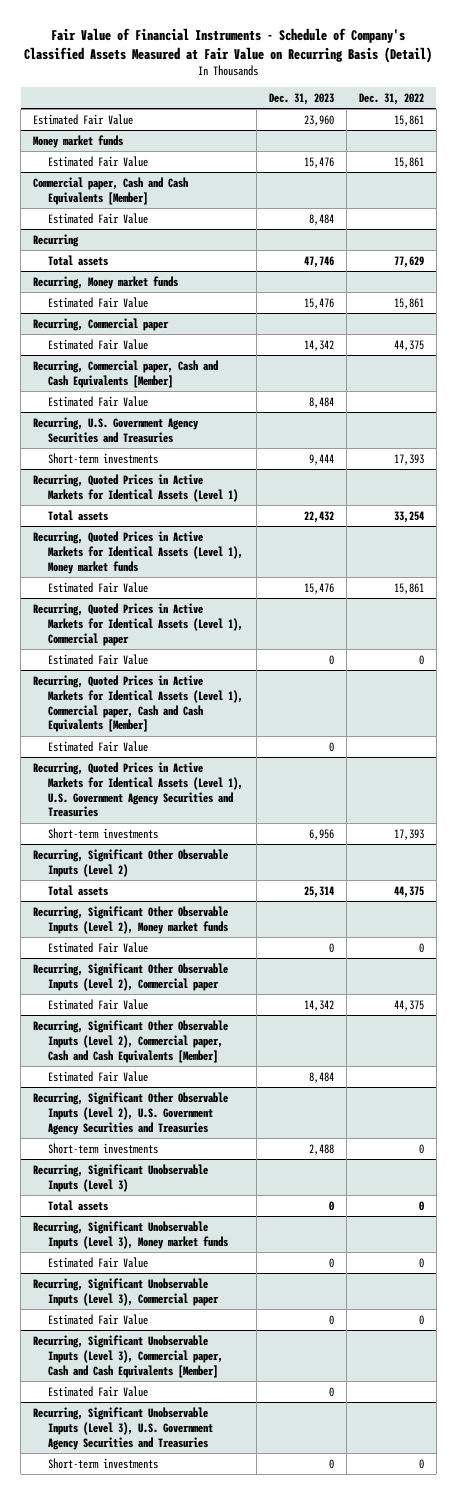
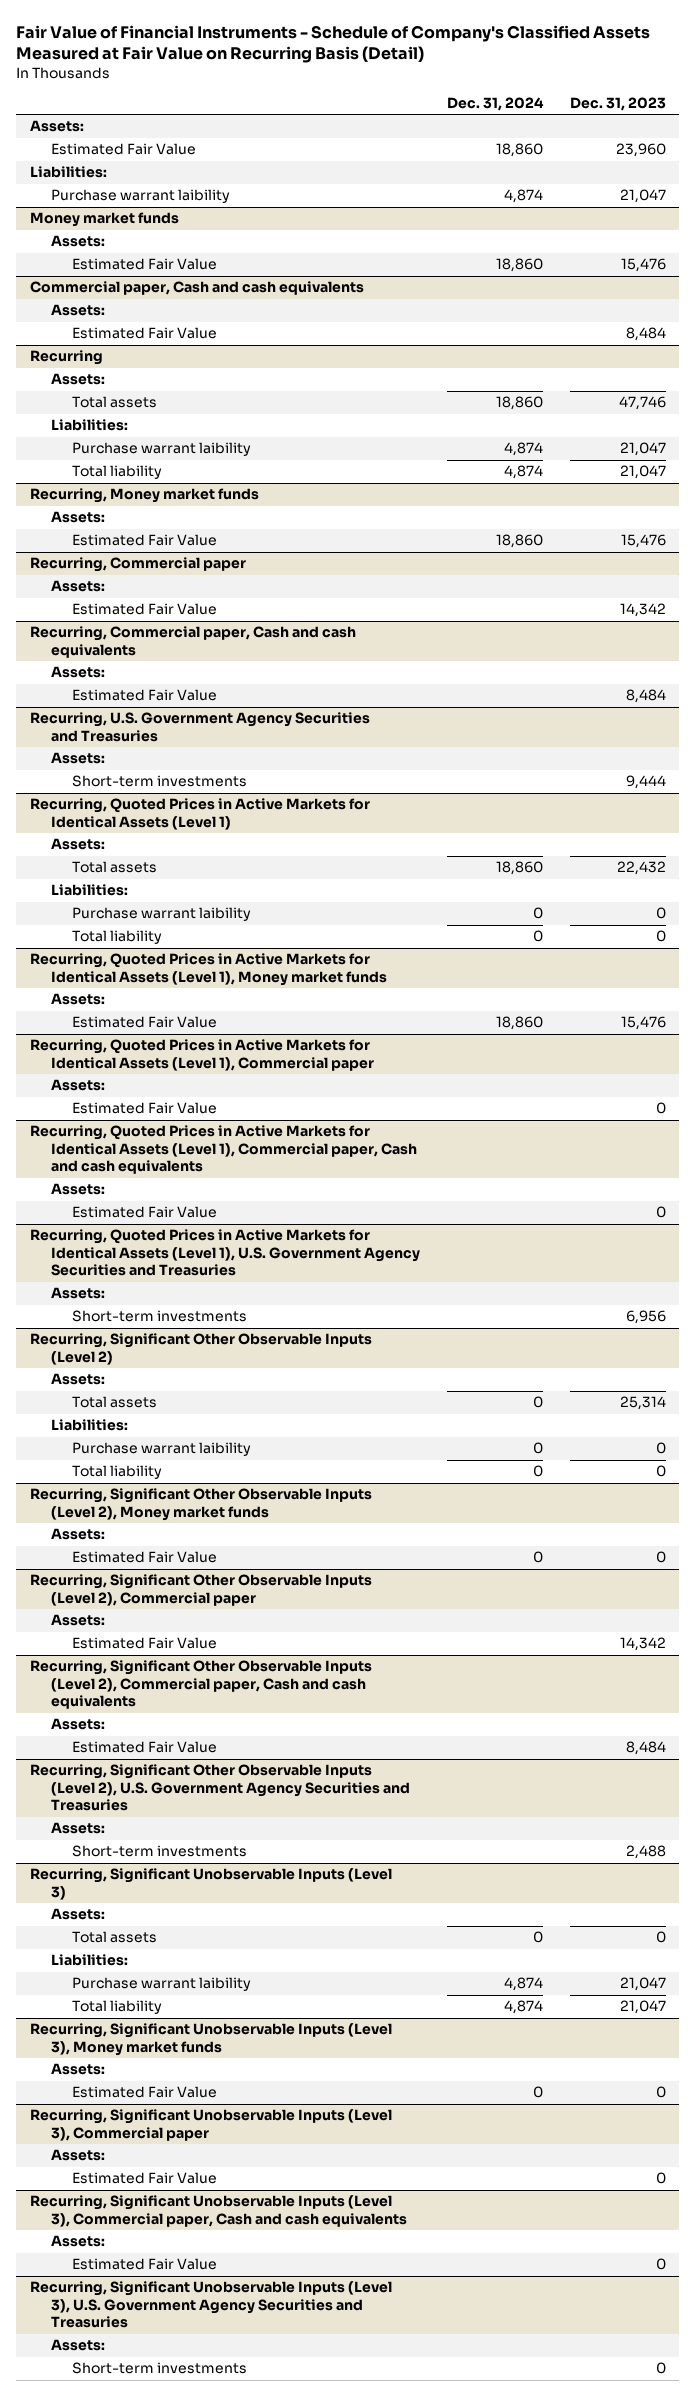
- | Dec. 31, 2023 | Dec. 31, 2022
+ | Dec. 31, 2024 | Dec. 31, 2023
+ Assets:
+ Liabilities:
+ Purchase warrant laibility | 4,874 | 21,047
@ Money market funds
+ Assets:
- Commercial paper, Cash and Cash Equivalents [Member]
+ Commercial paper, Cash and cash equivalents
+ Assets:
@ Recurring
+ Assets:
+ Liabilities:
+ Purchase warrant laibility | 4,874 | 21,047
+ Total liability | 4,874 | 21,047
@ Recurring, Money market funds
+ Assets:
@ Recurring, Commercial paper
+ Assets:
- Recurring, Commercial paper, Cash and Cash Equivalents [Member]
+ Recurring, Commercial paper, Cash and cash equivalents
+ Assets:
@ Recurring, U.S. Government Agency Securities and Treasuries
+ Assets:
@ Recurring, Quoted Prices in Active Markets for Identical Assets (Level 1)
+ Assets:
+ Liabilities:
+ Purchase warrant laibility | 0 | 0
+ Total liability | 0 | 0
@ Recurring, Quoted Prices in Active Markets for Identical Assets (Level 1), Money market funds
+ Assets:
@ Recurring, Quoted Prices in Active Markets for Identical Assets (Level 1), Commercial paper
+ Assets:
- Recurring, Quoted Prices in Active Markets for Identical Assets (Level 1), Commercial paper, Cash and Cash Equivalents [Member]
+ Recurring, Quoted Prices in Active Markets for Identical Assets (Level 1), Commercial paper, Cash and cash equivalents
+ Assets:
@ Recurring, Quoted Prices in Active Markets for Identical Assets (Level 1), U.S. Government Agency Securities and Treasuries
+ Assets:
@ Recurring, Significant Other Observable Inputs (Level 2)
+ Assets:
+ Liabilities:
+ Purchase warrant laibility | 0 | 0
+ Total liability | 0 | 0
@ Recurring, Significant Other Observable Inputs (Level 2), Money market funds
+ Assets:
@ Recurring, Significant Other Observable Inputs (Level 2), Commercial paper
+ Assets:
- Recurring, Significant Other Observable Inputs (Level 2), Commercial paper, Cash and Cash Equivalents [Member]
+ Recurring, Significant Other Observable Inputs (Level 2), Commercial paper, Cash and cash equivalents
+ Assets:
@ Recurring, Significant Other Observable Inputs (Level 2), U.S. Government Agency Securities and Treasuries
+ Assets:
@ Recurring, Significant Unobservable Inputs (Level 3)
+ Assets:
+ Liabilities:
+ Purchase warrant laibility | 4,874 | 21,047
+ Total liability | 4,874 | 21,047
@ Recurring, Significant Unobservable Inputs (Level 3), Money market funds
+ Assets:
@ Recurring, Significant Unobservable Inputs (Level 3), Commercial paper
+ Assets:
- Recurring, Significant Unobservable Inputs (Level 3), Commercial paper, Cash and Cash Equivalents [Member]
+ Recurring, Significant Unobservable Inputs (Level 3), Commercial paper, Cash and cash equivalents
+ Assets:
@ Recurring, Significant Unobservable Inputs (Level 3), U.S. Government Agency Securities and Treasuries
+ Assets:

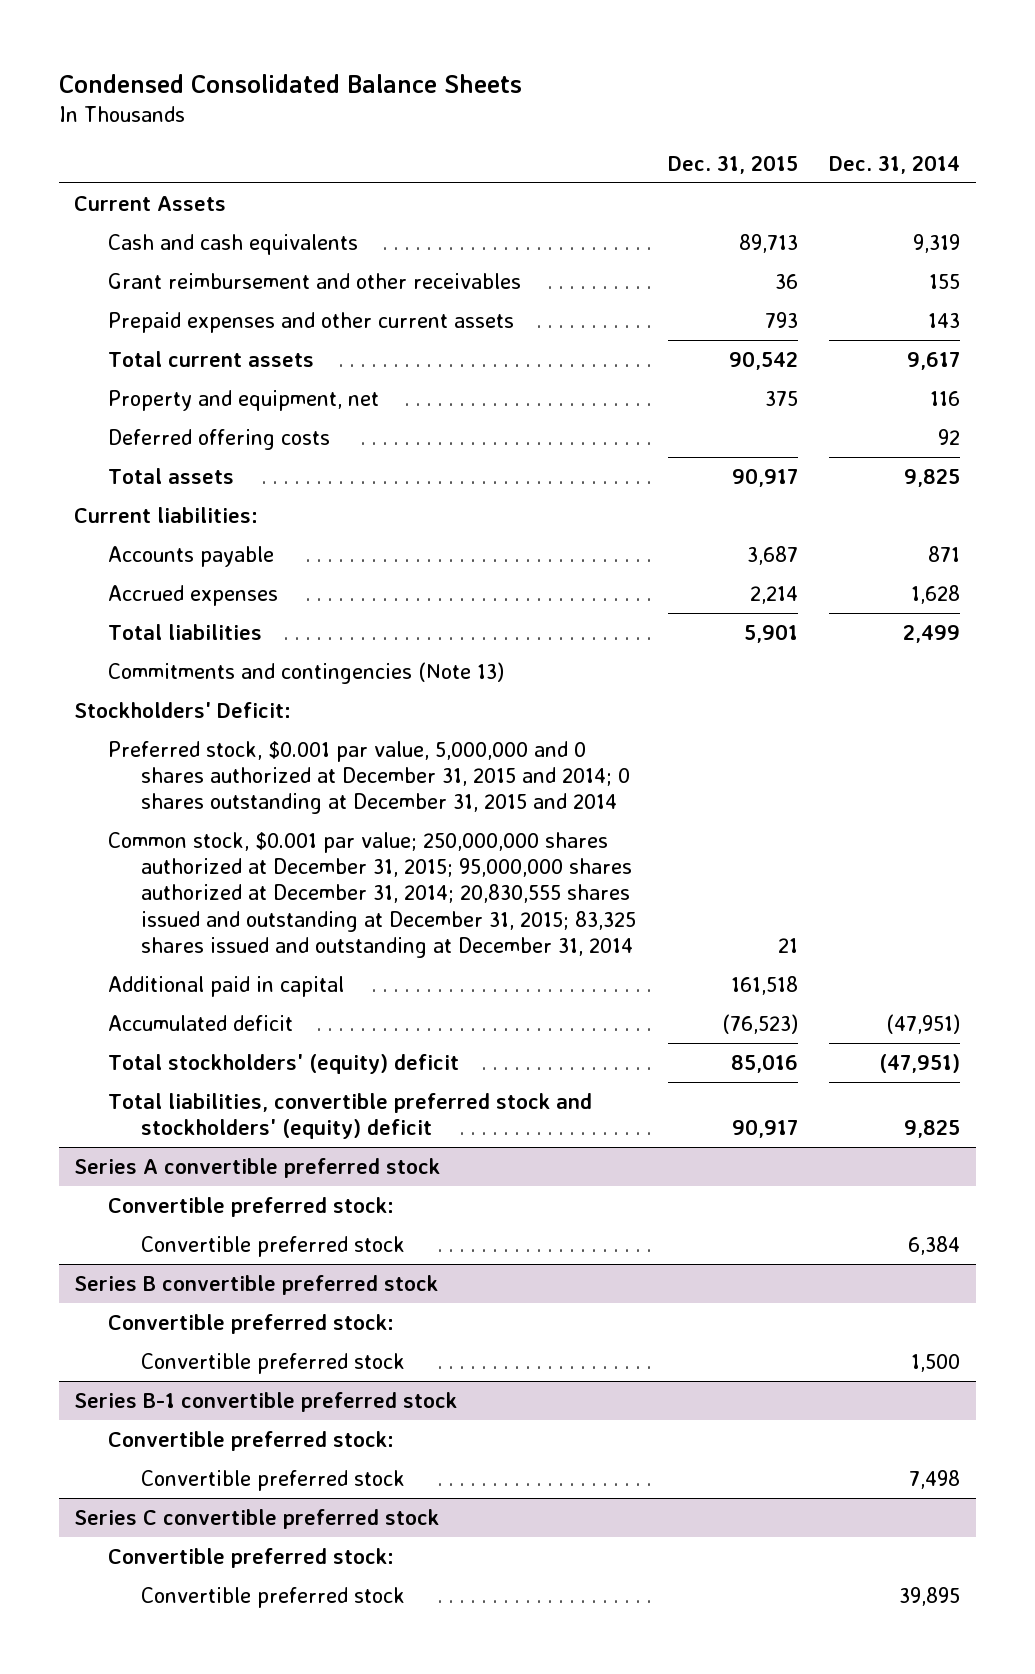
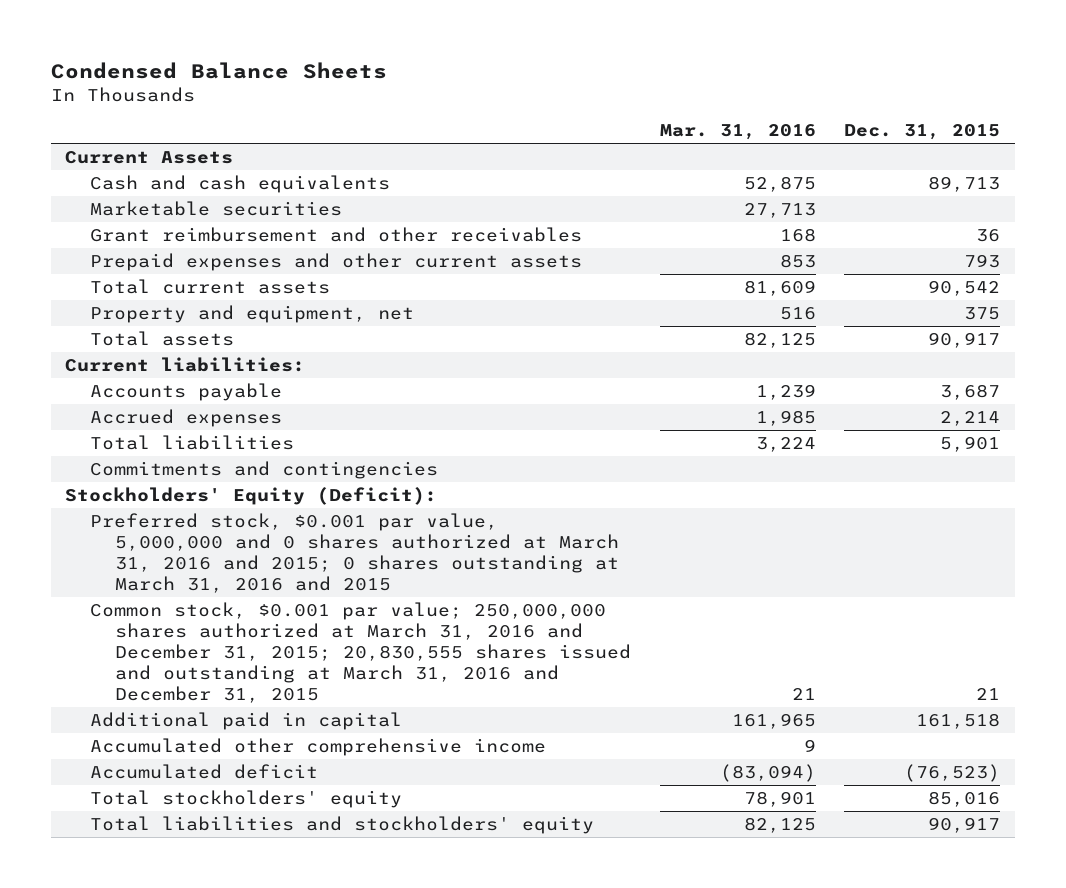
- Condensed Consolidated Balance Sheets
+ Condensed Balance Sheets
- | Dec. 31, 2015 | Dec. 31, 2014
+ | Mar. 31, 2016 | Dec. 31, 2015
+ Marketable securities | 27,713 |
- Deferred offering costs | | 92
- Commitments and contingencies (Note 13)
- Stockholders' Deficit:
- Preferred stock, $0.001 par value, 5,000,000 and 0 shares authorized at December 31, 2015 and 2014; 0 shares outstanding at December 31, 2015 and 2014
- Common stock, $0.001 par value; 250,000,000 shares authorized at December 31, 2015; 95,000,000 shares authorized at December 31, 2014; 20,830,555 shares issued and outstanding at December 31, 2015; 83,325 shares issued and outstanding at December 31, 2014 | 21 |
+ Commitments and contingencies
+ Stockholders' Equity (Deficit):
+ Preferred stock, $0.001 par value, 5,000,000 and 0 shares authorized at March 31, 2016 and 2015; 0 shares outstanding at March 31, 2016 and 2015
+ Common stock, $0.001 par value; 250,000,000 shares authorized at March 31, 2016 and December 31, 2015; 20,830,555 shares issued and outstanding at March 31, 2016 and December 31, 2015 | 21 | 21
+ Accumulated other comprehensive income | 9 |
- Total stockholders' (equity) deficit | 85,016 | (47,951)
- Total liabilities, convertible preferred stock and stockholders' (equity) deficit | 90,917 | 9,825
- Series A convertible preferred stock
- Convertible preferred stock:
- Convertible preferred stock | | 6,384
- Series B convertible preferred stock
- Convertible preferred stock:
- Convertible preferred stock | | 1,500
- Series B-1 convertible preferred stock
- Convertible preferred stock:
- Convertible preferred stock | | 7,498
- Series C convertible preferred stock
- Convertible preferred stock:
- Convertible preferred stock | | 39,895
+ Total stockholders' equity | 78,901 | 85,016
+ Total liabilities and stockholders' equity | 82,125 | 90,917

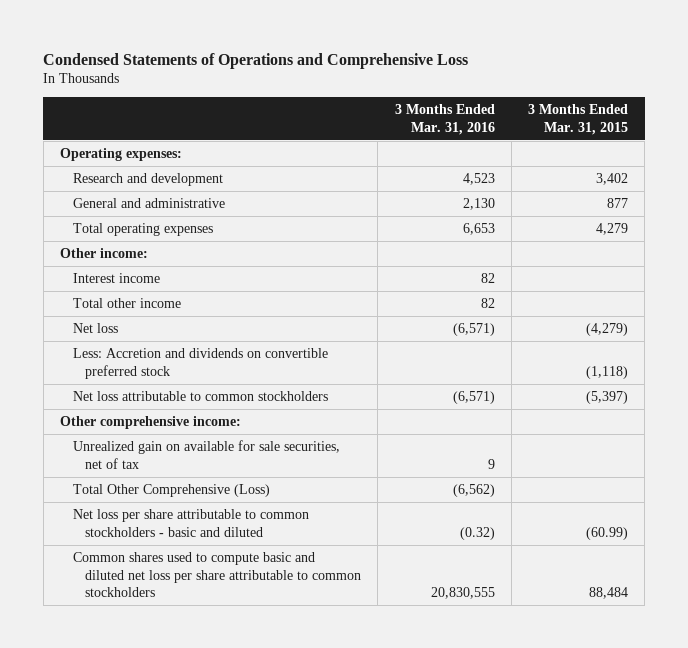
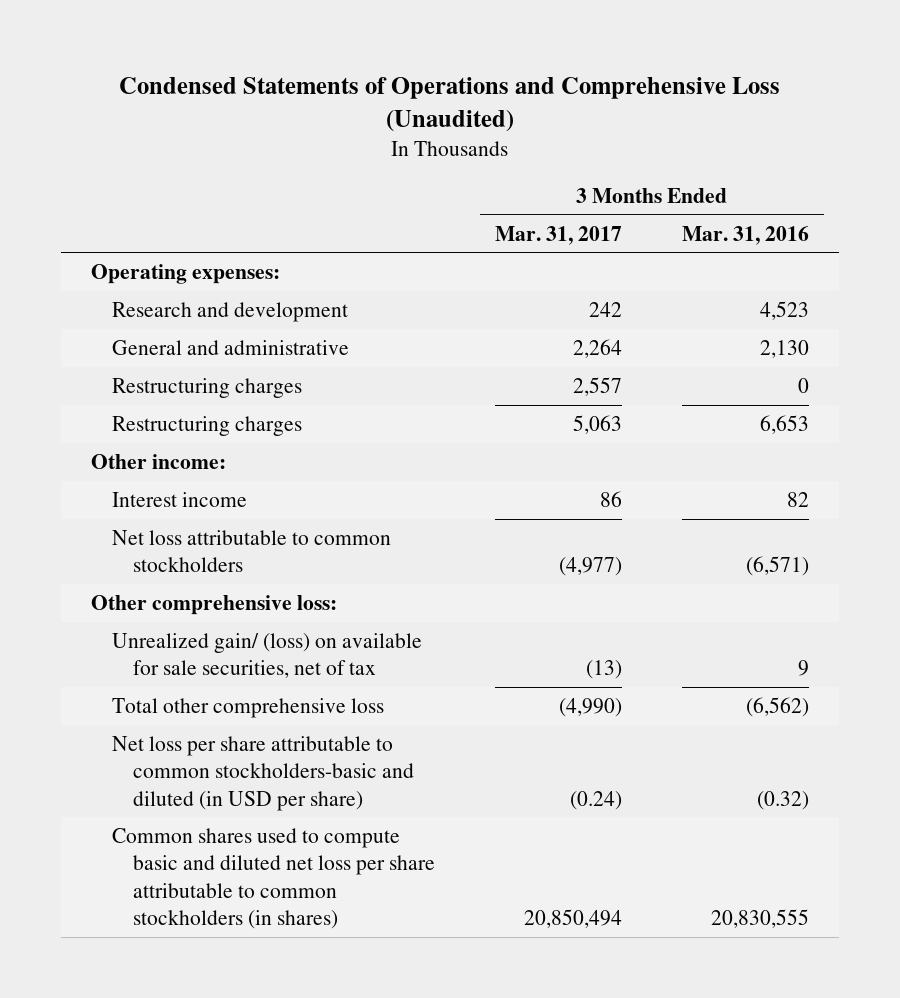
- Condensed Statements of Operations and Comprehensive Loss
+ Condensed Statements of Operations and Comprehensive Loss (Unaudited)
- | 3 Months Ended Mar. 31, 2016 | 3 Months Ended Mar. 31, 2015
+ | 3 Months Ended Mar. 31, 2017 | 3 Months Ended Mar. 31, 2016
- Total operating expenses | 6,653 | 4,279
+ Restructuring charges | 2,557 | 0
+ Restructuring charges | 5,063 | 6,653
- Total other income | 82 |
- Net loss | (6,571) | (4,279)
- Less: Accretion and dividends on convertible preferred stock | | (1,118)
- Other comprehensive income:
- Unrealized gain on available for sale securities, net of tax | 9 |
- Total Other Comprehensive (Loss) | (6,562) |
- Net loss per share attributable to common stockholders - basic and diluted | (0.32) | (60.99)
- Common shares used to compute basic and diluted net loss per share attributable to common stockholders | 20,830,555 | 88,484
+ Other comprehensive loss:
+ Unrealized gain/ (loss) on available for sale securities, net of tax | (13) | 9
+ Total other comprehensive loss | (4,990) | (6,562)
+ Net loss per share attributable to common stockholders-basic and diluted (in USD per share) | (0.24) | (0.32)
+ Common shares used to compute basic and diluted net loss per share attributable to common stockholders (in shares) | 20,850,494 | 20,830,555

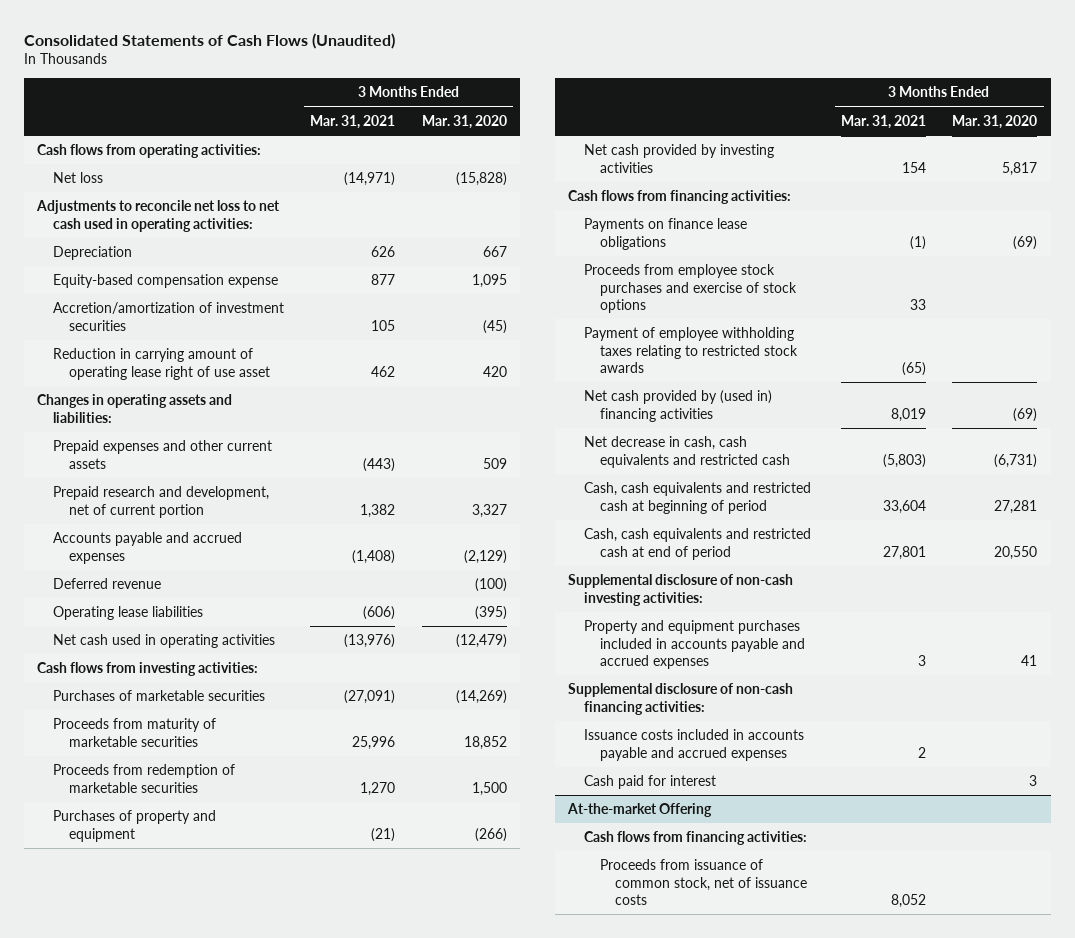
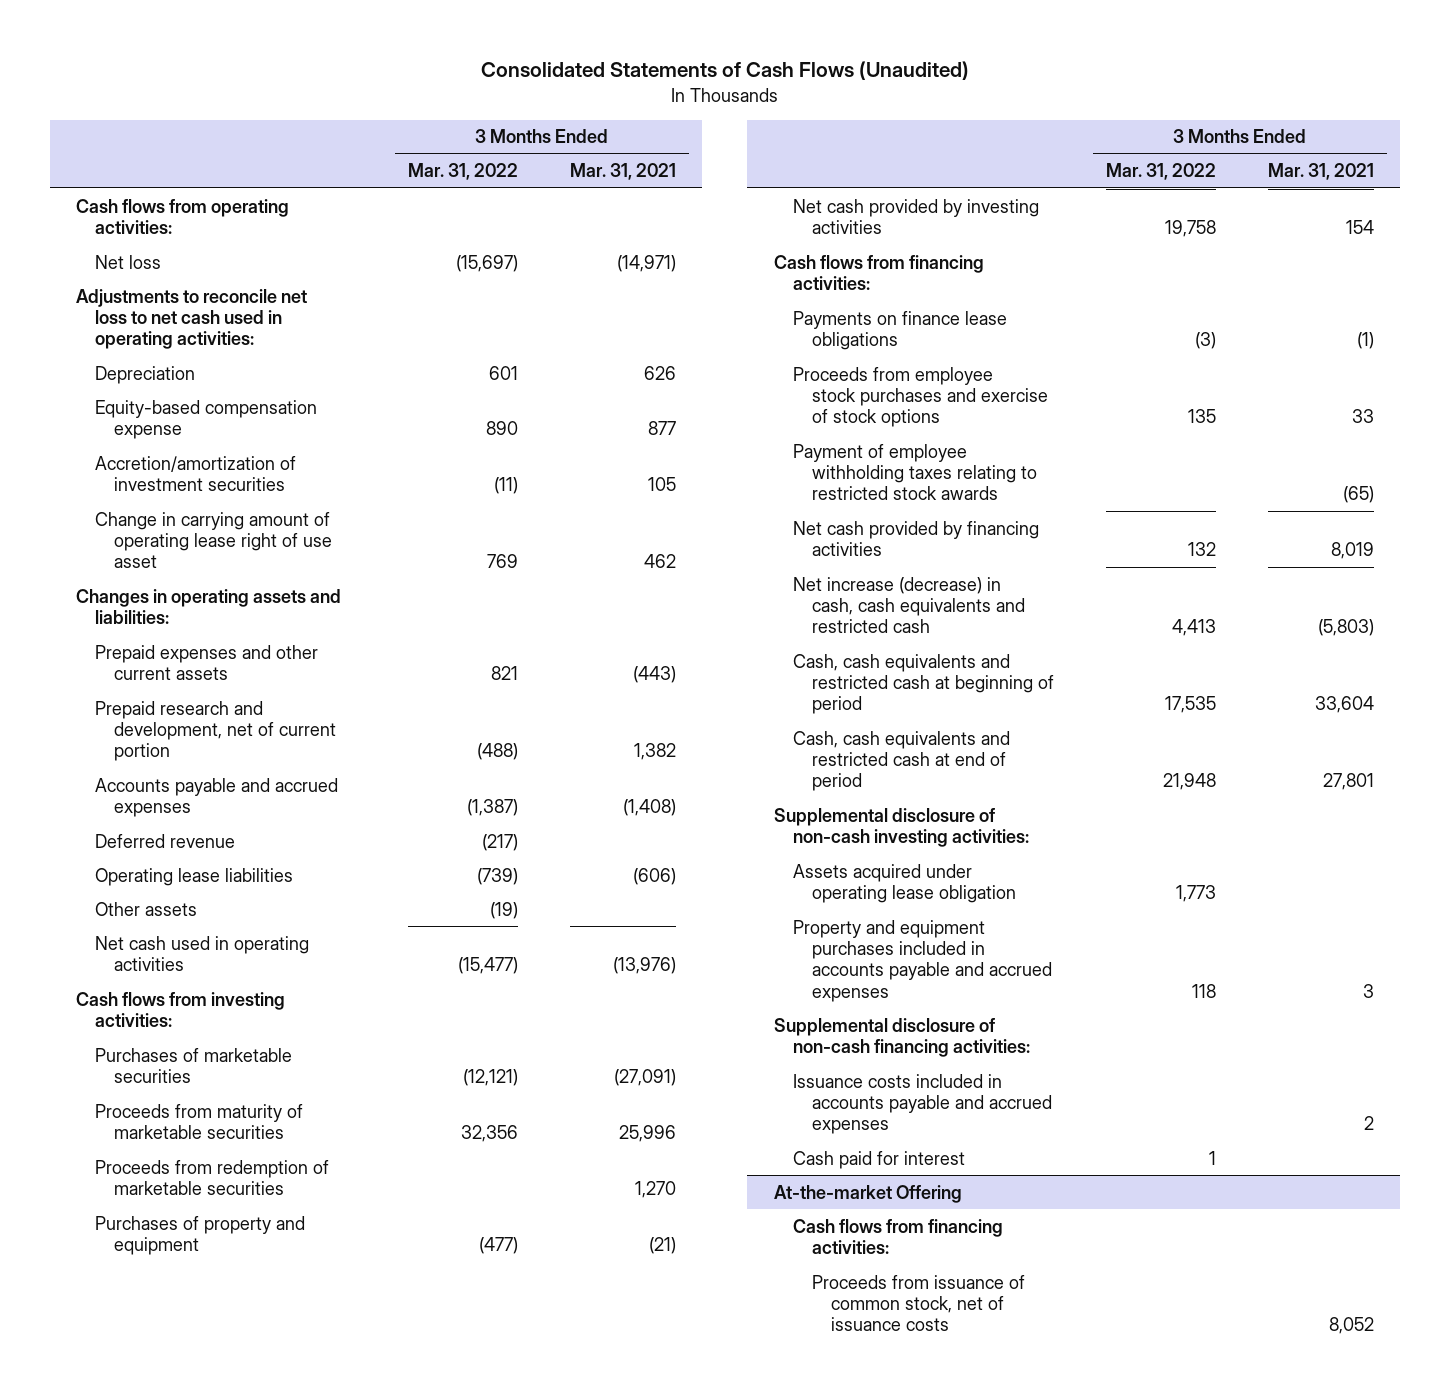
- | 3 Months Ended Mar. 31, 2021 | 3 Months Ended Mar. 31, 2020
+ | 3 Months Ended Mar. 31, 2022 | 3 Months Ended Mar. 31, 2021
- Reduction in carrying amount of operating lease right of use asset | 462 | 420
+ Change in carrying amount of operating lease right of use asset | 769 | 462
+ Other assets | (19) |
- Net cash provided by (used in) financing activities | 8,019 | (69)
- Net decrease in cash, cash equivalents and restricted cash | (5,803) | (6,731)
+ Net cash provided by financing activities | 132 | 8,019
+ Net increase (decrease) in cash, cash equivalents and restricted cash | 4,413 | (5,803)
+ Assets acquired under operating lease obligation | 1,773 |

